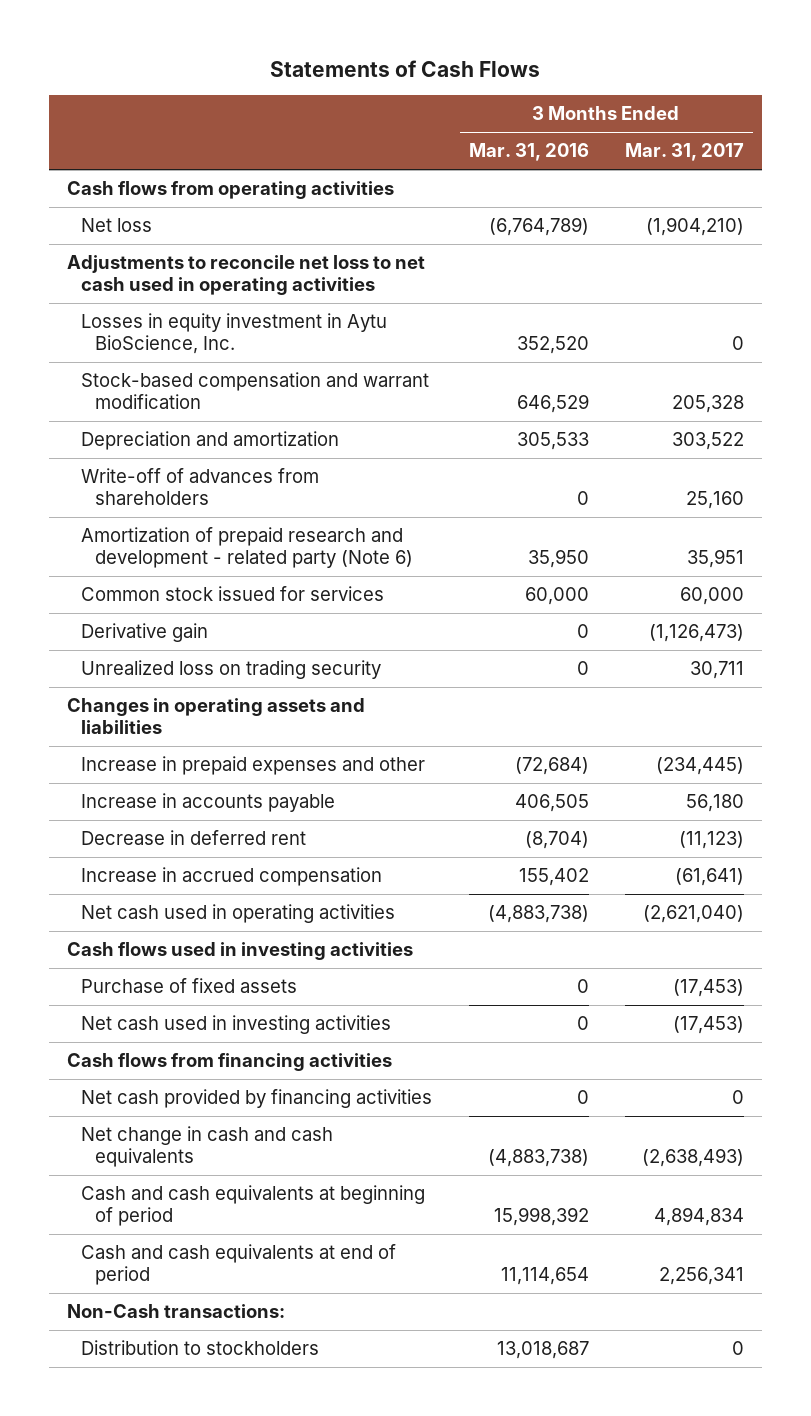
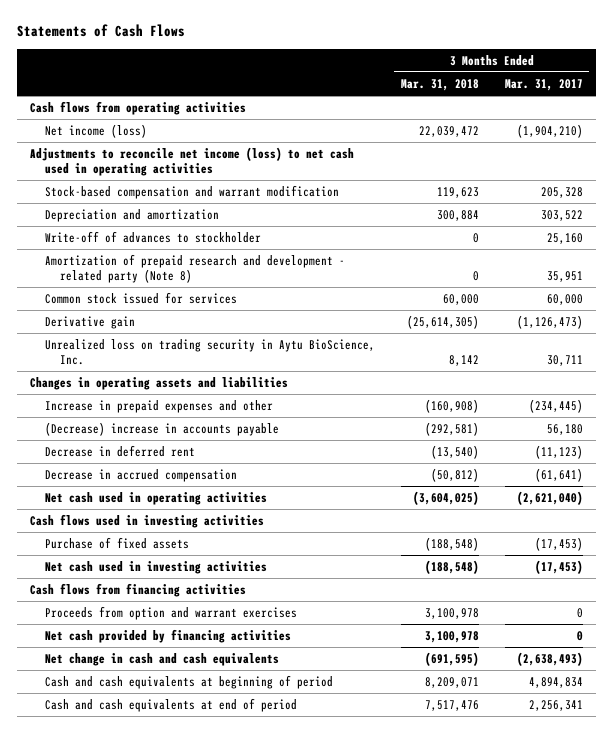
- | 3 Months Ended Mar. 31, 2016 | 3 Months Ended Mar. 31, 2017
+ | 3 Months Ended Mar. 31, 2018 | 3 Months Ended Mar. 31, 2017
- Net loss | (6,764,789) | (1,904,210)
- Adjustments to reconcile net loss to net cash used in operating activities
- Losses in equity investment in Aytu BioScience, Inc. | 352,520 | 0
+ Net income (loss) | 22,039,472 | (1,904,210)
+ Adjustments to reconcile net income (loss) to net cash used in operating activities
- Write-off of advances from shareholders | 0 | 25,160
- Amortization of prepaid research and development - related party (Note 6) | 35,950 | 35,951
+ Write-off of advances to stockholder | 0 | 25,160
+ Amortization of prepaid research and development - related party (Note 8) | 0 | 35,951
- Unrealized loss on trading security | 0 | 30,711
+ Unrealized loss on trading security in Aytu BioScience, Inc. | 8,142 | 30,711
- Increase in accounts payable | 406,505 | 56,180
+ (Decrease) increase in accounts payable | (292,581) | 56,180
- Increase in accrued compensation | 155,402 | (61,641)
+ Decrease in accrued compensation | (50,812) | (61,641)
+ Proceeds from option and warrant exercises | 3,100,978 | 0
- Non-Cash transactions:
- Distribution to stockholders | 13,018,687 | 0

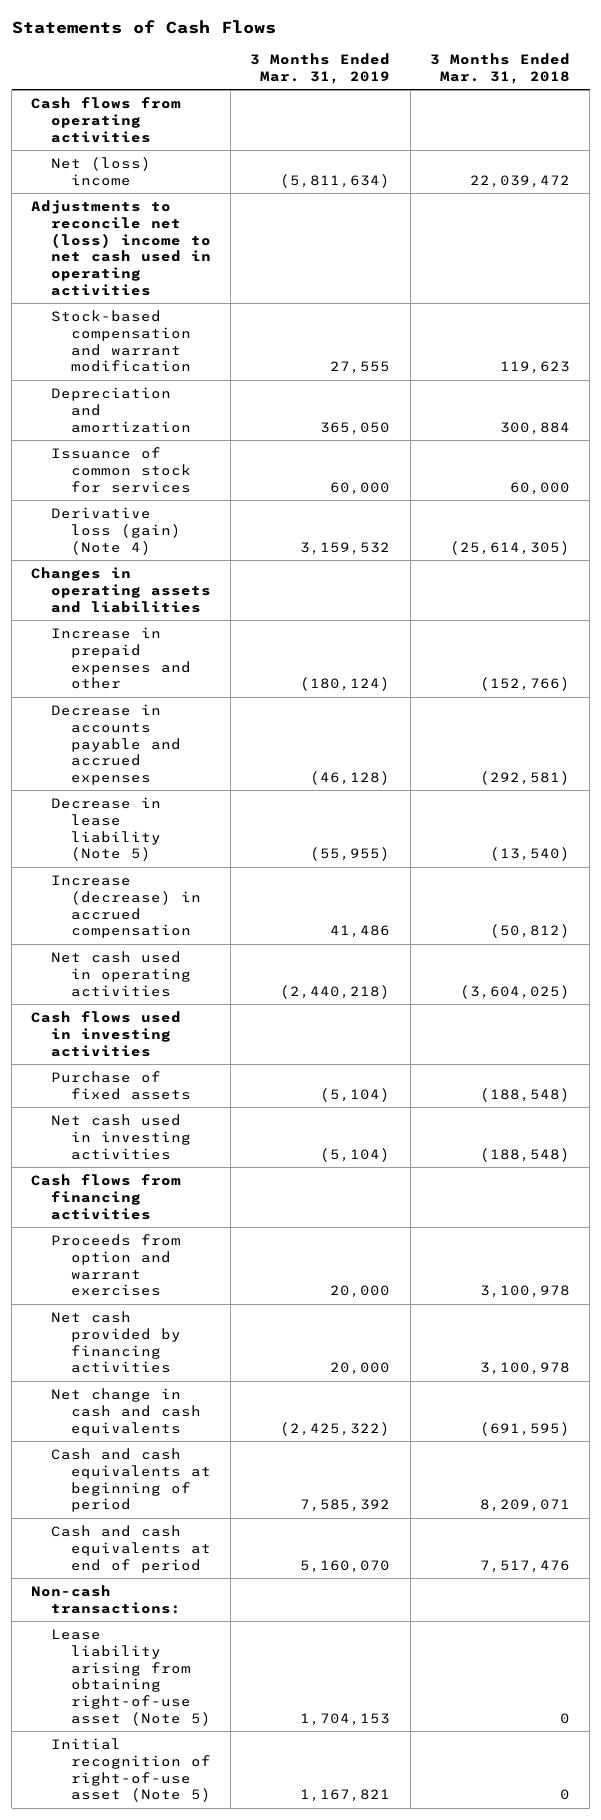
- | 3 Months Ended Mar. 31, 2018 | 3 Months Ended Mar. 31, 2017
+ | 3 Months Ended Mar. 31, 2019 | 3 Months Ended Mar. 31, 2018
- Net income (loss) | 22,039,472 | (1,904,210)
- Adjustments to reconcile net income (loss) to net cash used in operating activities
+ Net (loss) income | (5,811,634) | 22,039,472
+ Adjustments to reconcile net (loss) income to net cash used in operating activities
- Write-off of advances to stockholder | 0 | 25,160
- Amortization of prepaid research and development - related party (Note 8) | 0 | 35,951
- Common stock issued for services | 60,000 | 60,000
- Derivative gain | (25,614,305) | (1,126,473)
- Unrealized loss on trading security in Aytu BioScience, Inc. | 8,142 | 30,711
+ Issuance of common stock for services | 60,000 | 60,000
+ Derivative loss (gain) (Note 4) | 3,159,532 | (25,614,305)
- Increase in prepaid expenses and other | (160,908) | (234,445)
- (Decrease) increase in accounts payable | (292,581) | 56,180
- Decrease in deferred rent | (13,540) | (11,123)
- Decrease in accrued compensation | (50,812) | (61,641)
+ Increase in prepaid expenses and other | (180,124) | (152,766)
+ Decrease in accounts payable and accrued expenses | (46,128) | (292,581)
+ Decrease in lease liability (Note 5) | (55,955) | (13,540)
+ Increase (decrease) in accrued compensation | 41,486 | (50,812)
+ Non-cash transactions:
+ Lease liability arising from obtaining right-of-use asset (Note 5) | 1,704,153 | 0
+ Initial recognition of right-of-use asset (Note 5) | 1,167,821 | 0

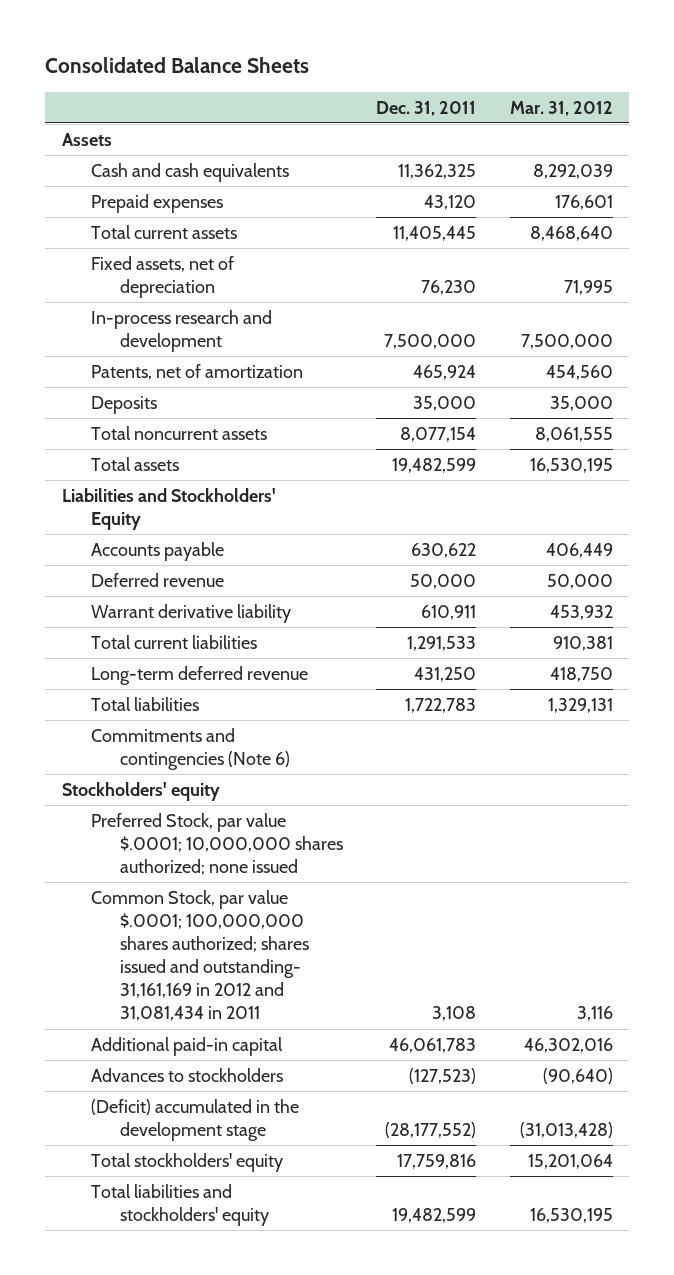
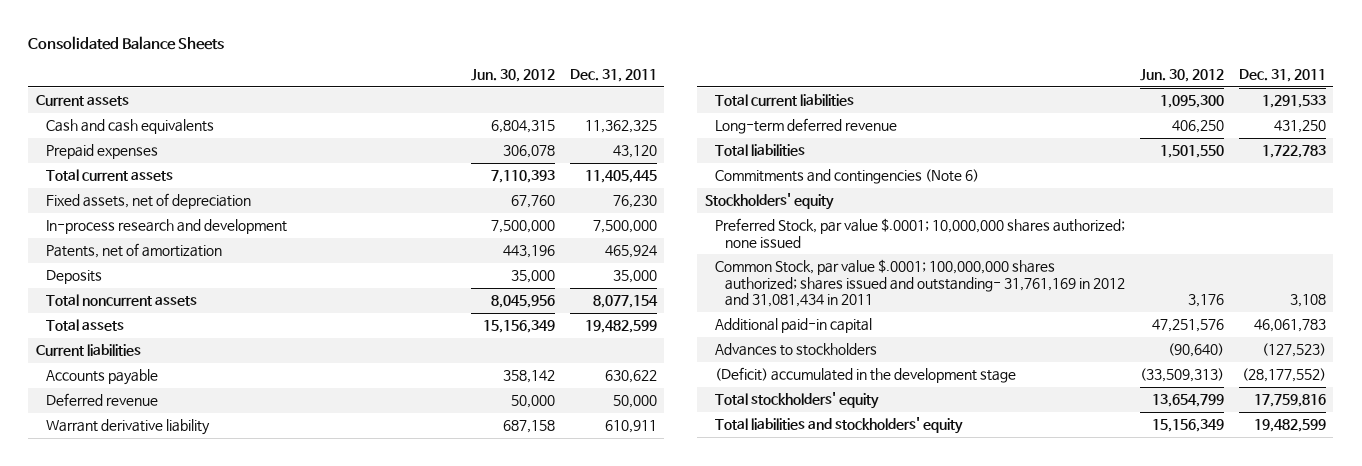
- | Dec. 31, 2011 | Mar. 31, 2012
+ | Jun. 30, 2012 | Dec. 31, 2011
- Assets
+ Current assets
- Liabilities and Stockholders' Equity
+ Current liabilities
- Common Stock, par value $.0001; 100,000,000 shares authorized; shares issued and outstanding- 31,161,169 in 2012 and 31,081,434 in 2011 | 3,108 | 3,116
+ Common Stock, par value $.0001; 100,000,000 shares authorized; shares issued and outstanding- 31,761,169 in 2012 and 31,081,434 in 2011 | 3,176 | 3,108

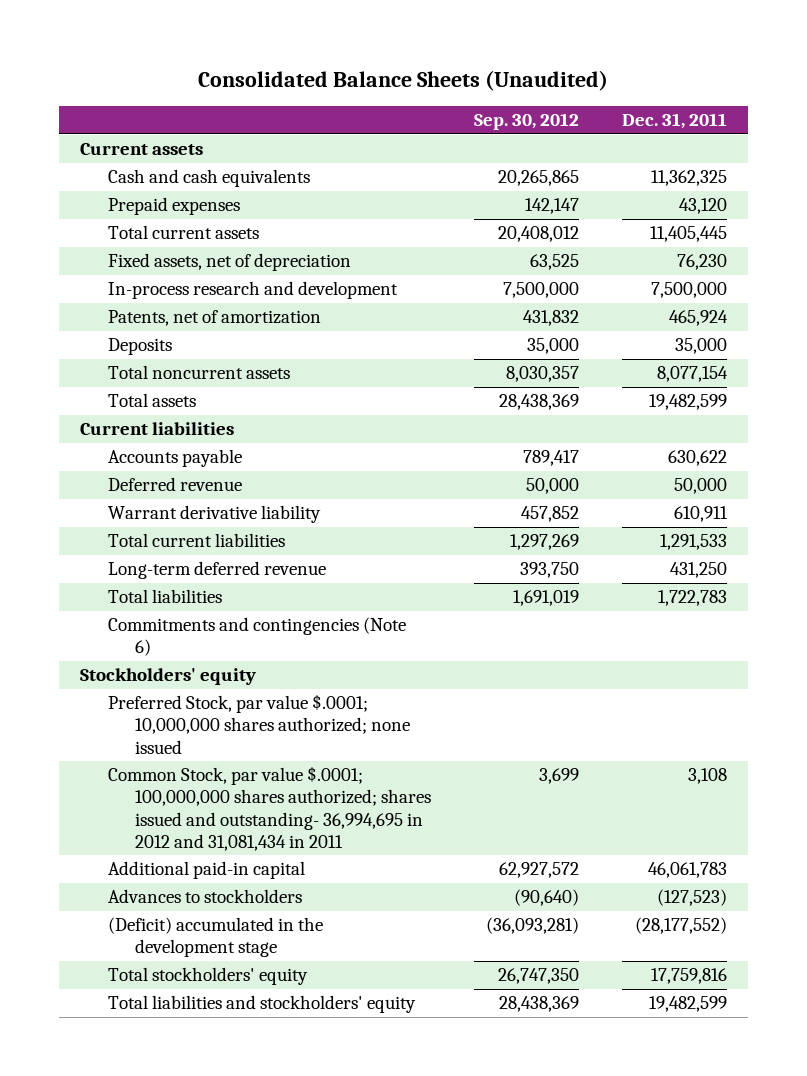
- Consolidated Balance Sheets
+ Consolidated Balance Sheets (Unaudited)
- | Jun. 30, 2012 | Dec. 31, 2011
+ | Sep. 30, 2012 | Dec. 31, 2011
- Common Stock, par value $.0001; 100,000,000 shares authorized; shares issued and outstanding- 31,761,169 in 2012 and 31,081,434 in 2011 | 3,176 | 3,108
+ Common Stock, par value $.0001; 100,000,000 shares authorized; shares issued and outstanding- 36,994,695 in 2012 and 31,081,434 in 2011 | 3,699 | 3,108

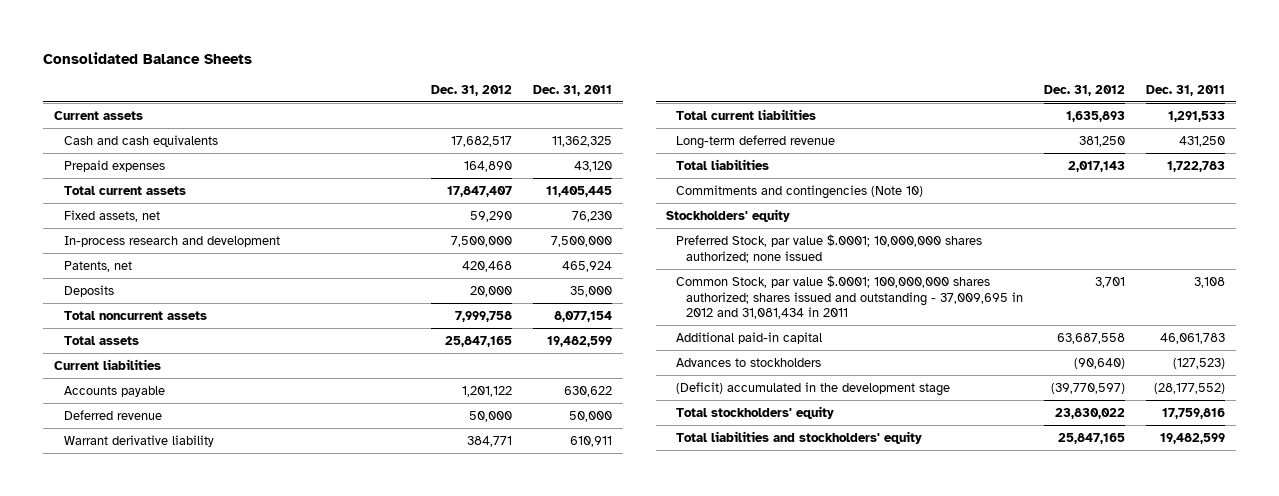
- Consolidated Balance Sheets (Unaudited)
+ Consolidated Balance Sheets
- | Sep. 30, 2012 | Dec. 31, 2011
+ | Dec. 31, 2012 | Dec. 31, 2011
- Fixed assets, net of depreciation | 63,525 | 76,230
+ Fixed assets, net | 59,290 | 76,230
- Patents, net of amortization | 431,832 | 465,924
+ Patents, net | 420,468 | 465,924
- Commitments and contingencies (Note 6)
+ Commitments and contingencies (Note 10)
- Common Stock, par value $.0001; 100,000,000 shares authorized; shares issued and outstanding- 36,994,695 in 2012 and 31,081,434 in 2011 | 3,699 | 3,108
+ Common Stock, par value $.0001; 100,000,000 shares authorized; shares issued and outstanding - 37,009,695 in 2012 and 31,081,434 in 2011 | 3,701 | 3,108

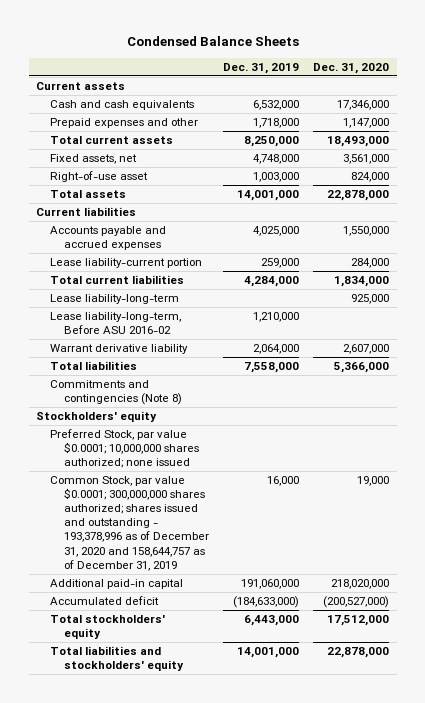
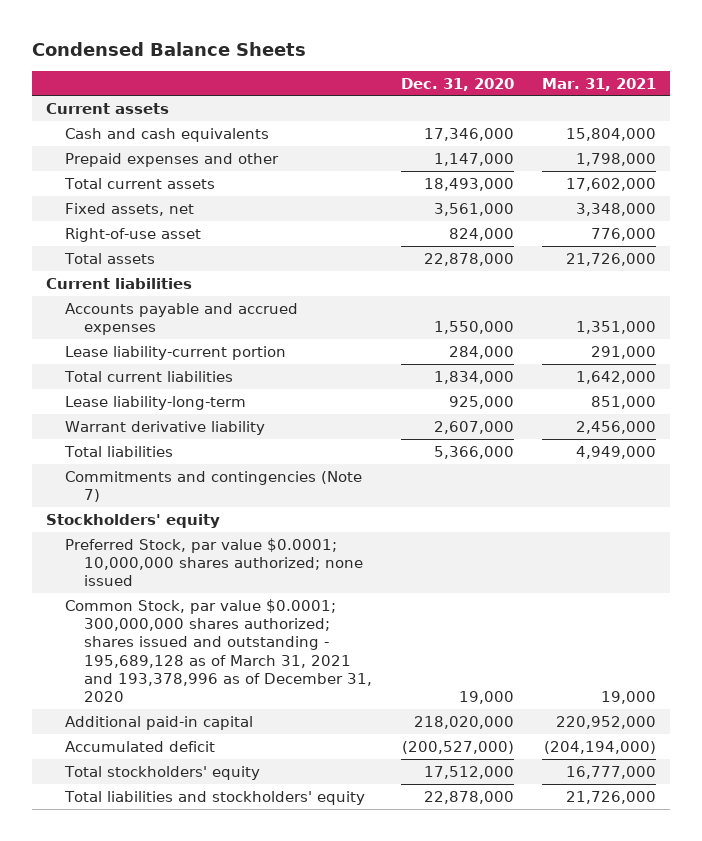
- | Dec. 31, 2019 | Dec. 31, 2020
+ | Dec. 31, 2020 | Mar. 31, 2021
- Lease liability-long-term, Before ASU 2016-02 | 1,210,000 |
- Commitments and contingencies (Note 8)
+ Commitments and contingencies (Note 7)
- Common Stock, par value $0.0001; 300,000,000 shares authorized; shares issued and outstanding - 193,378,996 as of December 31, 2020 and 158,644,757 as of December 31, 2019 | 16,000 | 19,000
+ Common Stock, par value $0.0001; 300,000,000 shares authorized; shares issued and outstanding - 195,689,128 as of March 31, 2021 and 193,378,996 as of December 31, 2020 | 19,000 | 19,000

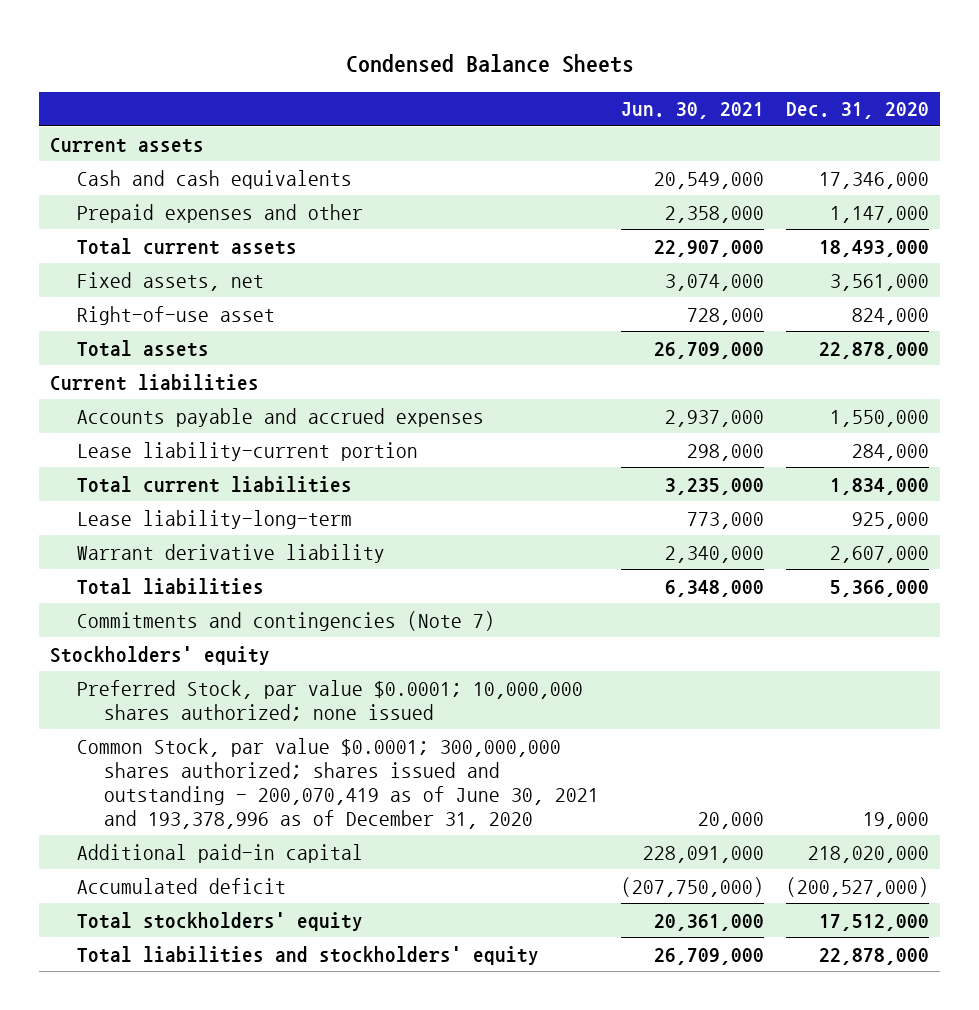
- | Dec. 31, 2020 | Mar. 31, 2021
+ | Jun. 30, 2021 | Dec. 31, 2020
- Common Stock, par value $0.0001; 300,000,000 shares authorized; shares issued and outstanding - 195,689,128 as of March 31, 2021 and 193,378,996 as of December 31, 2020 | 19,000 | 19,000
+ Common Stock, par value $0.0001; 300,000,000 shares authorized; shares issued and outstanding - 200,070,419 as of June 30, 2021 and 193,378,996 as of December 31, 2020 | 20,000 | 19,000

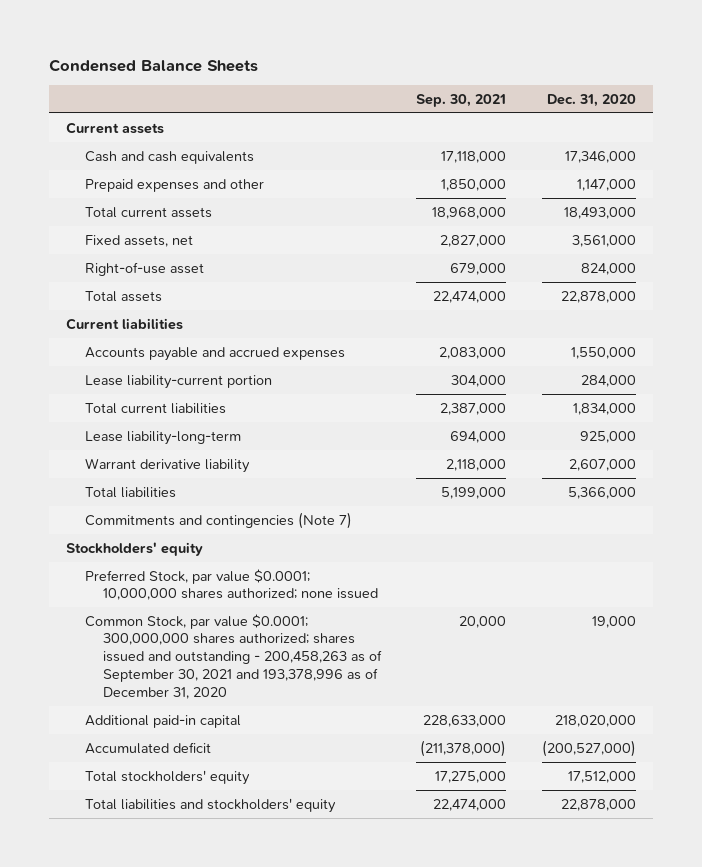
- | Jun. 30, 2021 | Dec. 31, 2020
+ | Sep. 30, 2021 | Dec. 31, 2020
- Common Stock, par value $0.0001; 300,000,000 shares authorized; shares issued and outstanding - 200,070,419 as of June 30, 2021 and 193,378,996 as of December 31, 2020 | 20,000 | 19,000
+ Common Stock, par value $0.0001; 300,000,000 shares authorized; shares issued and outstanding - 200,458,263 as of September 30, 2021 and 193,378,996 as of December 31, 2020 | 20,000 | 19,000

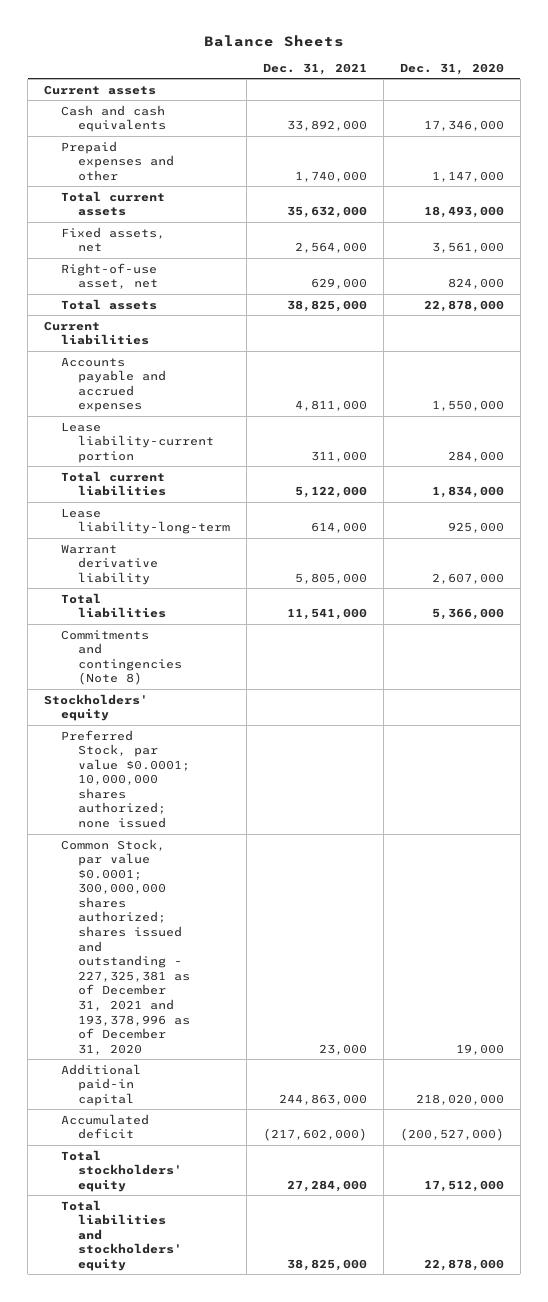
- Condensed Balance Sheets
+ Balance Sheets
- | Sep. 30, 2021 | Dec. 31, 2020
+ | Dec. 31, 2021 | Dec. 31, 2020
- Right-of-use asset | 679,000 | 824,000
+ Right-of-use asset, net | 629,000 | 824,000
- Commitments and contingencies (Note 7)
+ Commitments and contingencies (Note 8)
- Common Stock, par value $0.0001; 300,000,000 shares authorized; shares issued and outstanding - 200,458,263 as of September 30, 2021 and 193,378,996 as of December 31, 2020 | 20,000 | 19,000
+ Common Stock, par value $0.0001; 300,000,000 shares authorized; shares issued and outstanding - 227,325,381 as of December 31, 2021 and 193,378,996 as of December 31, 2020 | 23,000 | 19,000

